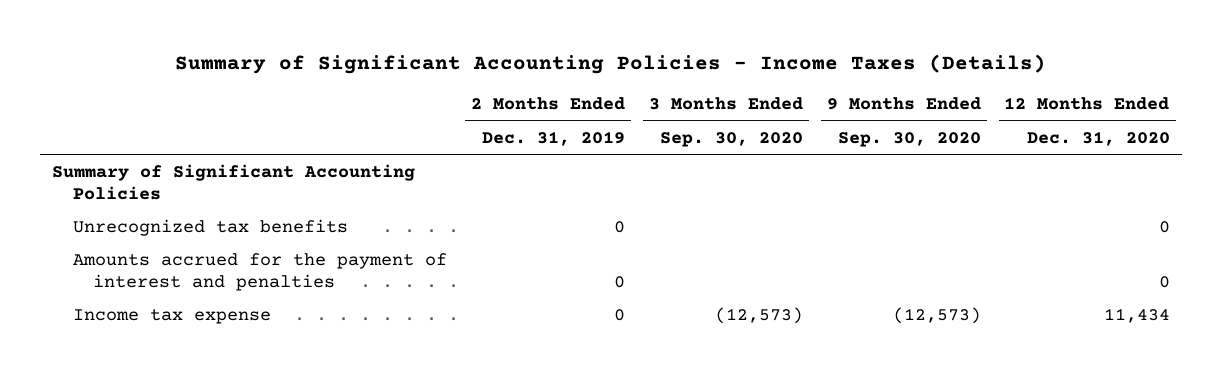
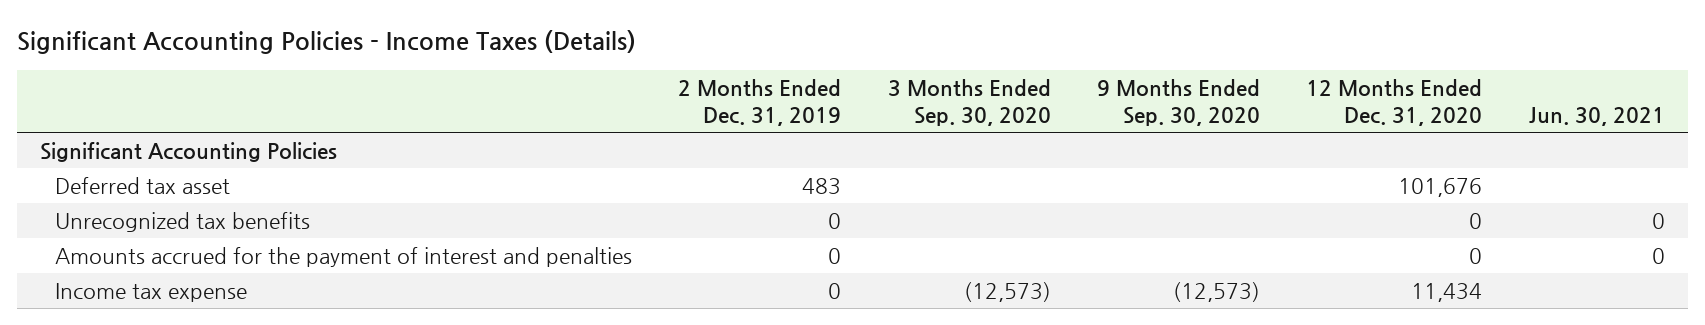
- Summary of Significant Accounting Policies - Income Taxes (Details)
+ Significant Accounting Policies - Income Taxes (Details)
- | 2 Months Ended Dec. 31, 2019 | 3 Months Ended Sep. 30, 2020 | 9 Months Ended Sep. 30, 2020 | 12 Months Ended Dec. 31, 2020
+ | 2 Months Ended Dec. 31, 2019 | 3 Months Ended Sep. 30, 2020 | 9 Months Ended Sep. 30, 2020 | 12 Months Ended Dec. 31, 2020 | Jun. 30, 2021
- Summary of Significant Accounting Policies
+ Significant Accounting Policies
+ Deferred tax asset | 483 | | | 101,676 |

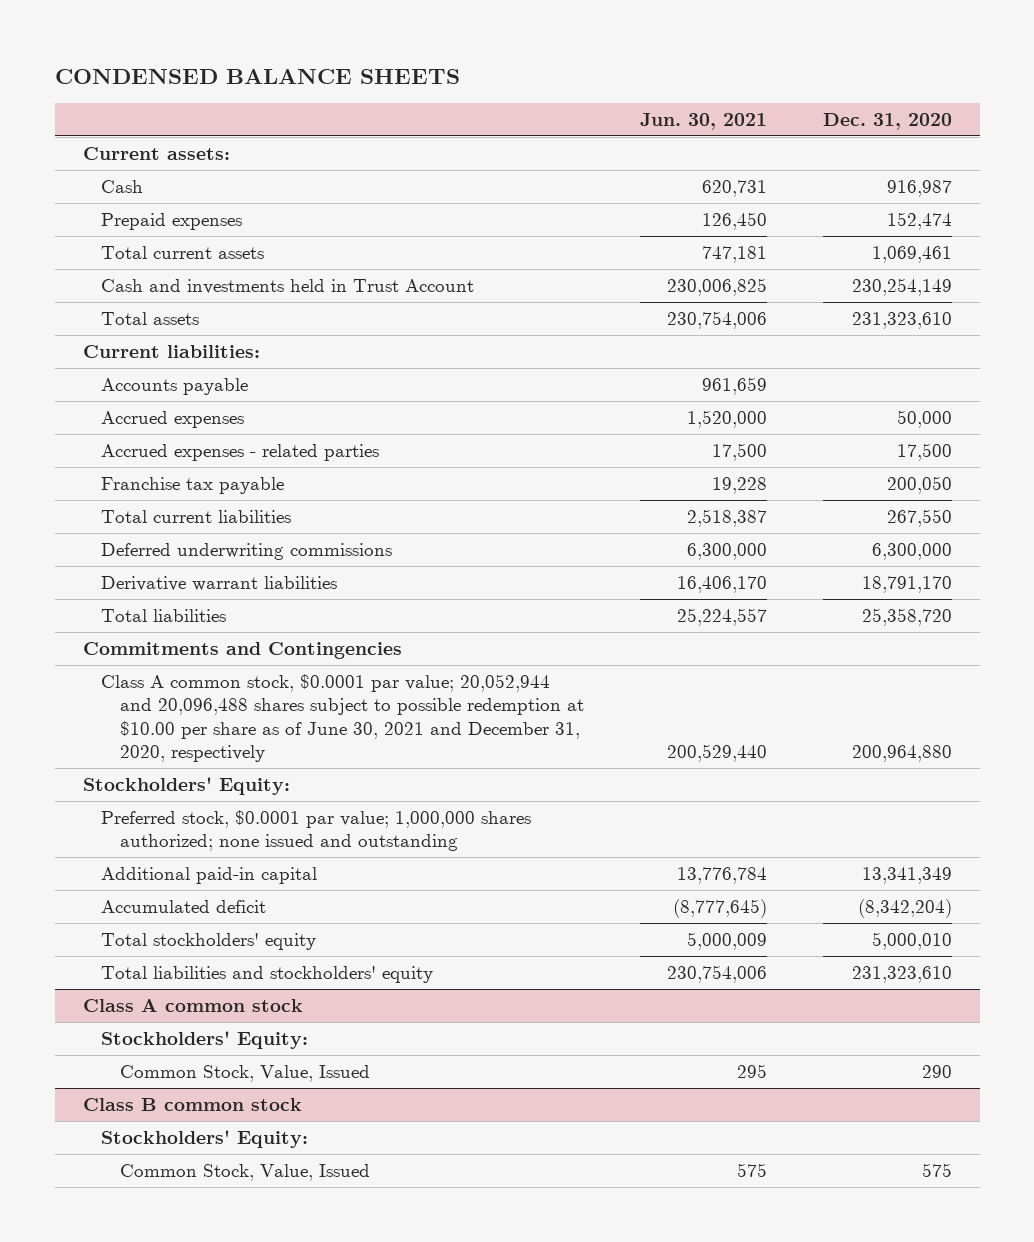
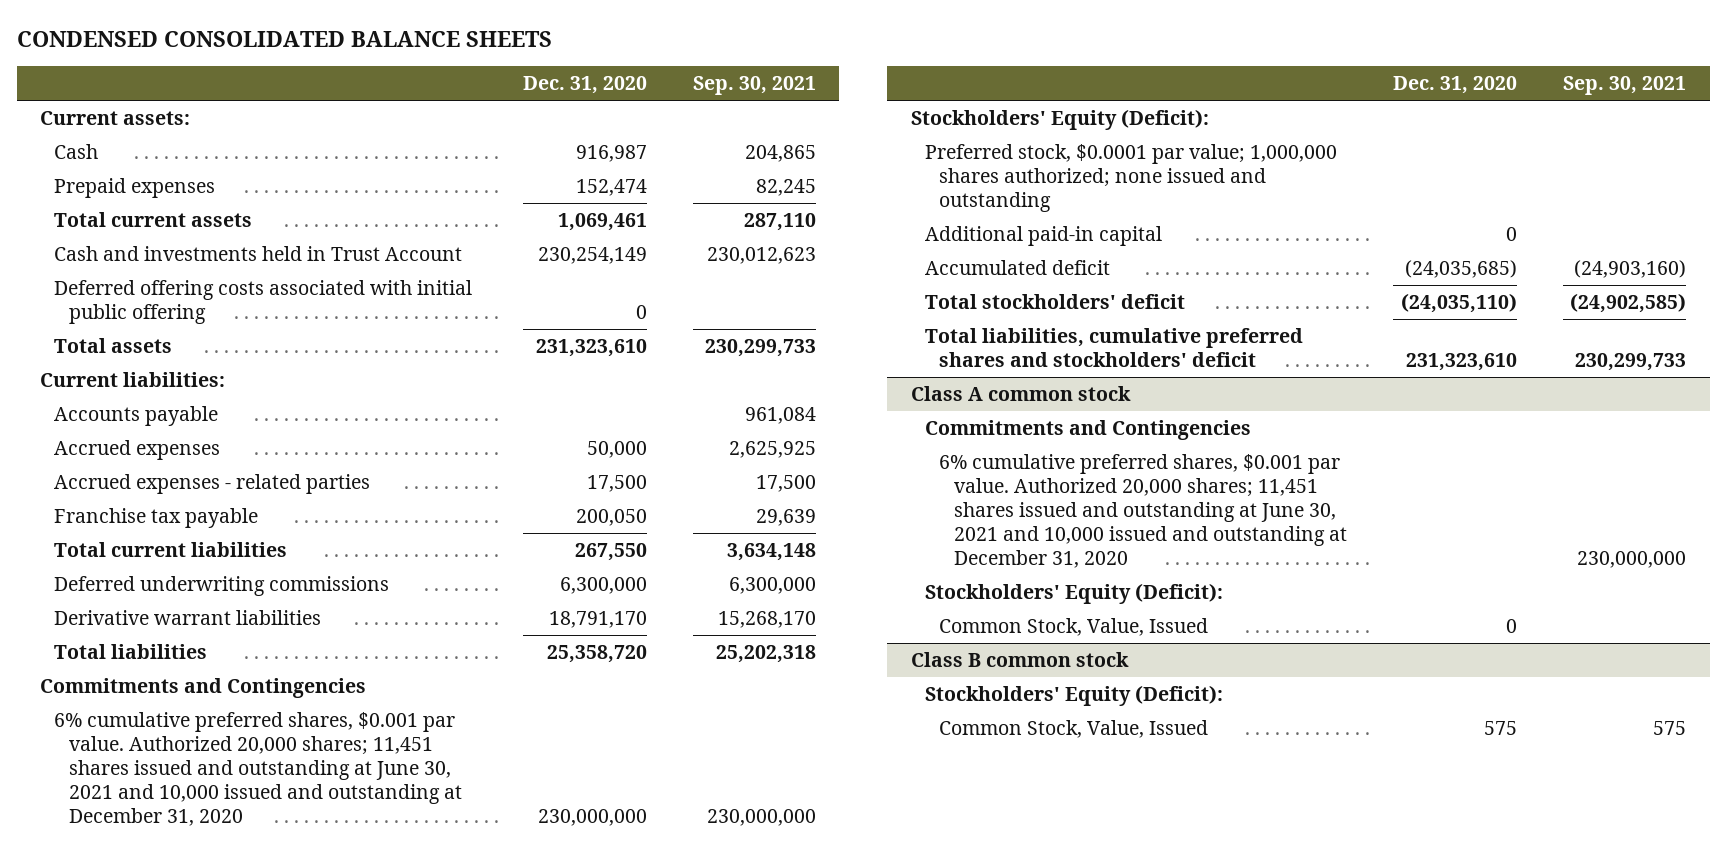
- CONDENSED BALANCE SHEETS
+ CONDENSED CONSOLIDATED BALANCE SHEETS
- | Jun. 30, 2021 | Dec. 31, 2020
+ | Dec. 31, 2020 | Sep. 30, 2021
+ Deferred offering costs associated with initial public offering | 0 |
- Class A common stock, $0.0001 par value; 20,052,944 and 20,096,488 shares subject to possible redemption at $10.00 per share as of June 30, 2021 and December 31, 2020, respectively | 200,529,440 | 200,964,880
- Stockholders' Equity:
+ 6% cumulative preferred shares, $0.001 par value. Authorized 20,000 shares; 11,451 shares issued and outstanding at June 30, 2021 and 10,000 issued and outstanding at December 31, 2020 | 230,000,000 | 230,000,000
+ Stockholders' Equity (Deficit):
- Additional paid-in capital | 13,776,784 | 13,341,349
- Accumulated deficit | (8,777,645) | (8,342,204)
- Total stockholders' equity | 5,000,009 | 5,000,010
- Total liabilities and stockholders' equity | 230,754,006 | 231,323,610
+ Additional paid-in capital | 0 |
+ Accumulated deficit | (24,035,685) | (24,903,160)
+ Total stockholders' deficit | (24,035,110) | (24,902,585)
+ Total liabilities, cumulative preferred shares and stockholders' deficit | 231,323,610 | 230,299,733
@ Class A common stock
- Stockholders' Equity:
- Common Stock, Value, Issued | 295 | 290
+ Commitments and Contingencies
+ 6% cumulative preferred shares, $0.001 par value. Authorized 20,000 shares; 11,451 shares issued and outstanding at June 30, 2021 and 10,000 issued and outstanding at December 31, 2020 | | 230,000,000
+ Stockholders' Equity (Deficit):
+ Common Stock, Value, Issued | 0 |
@ Class B common stock
- Stockholders' Equity:
+ Stockholders' Equity (Deficit):

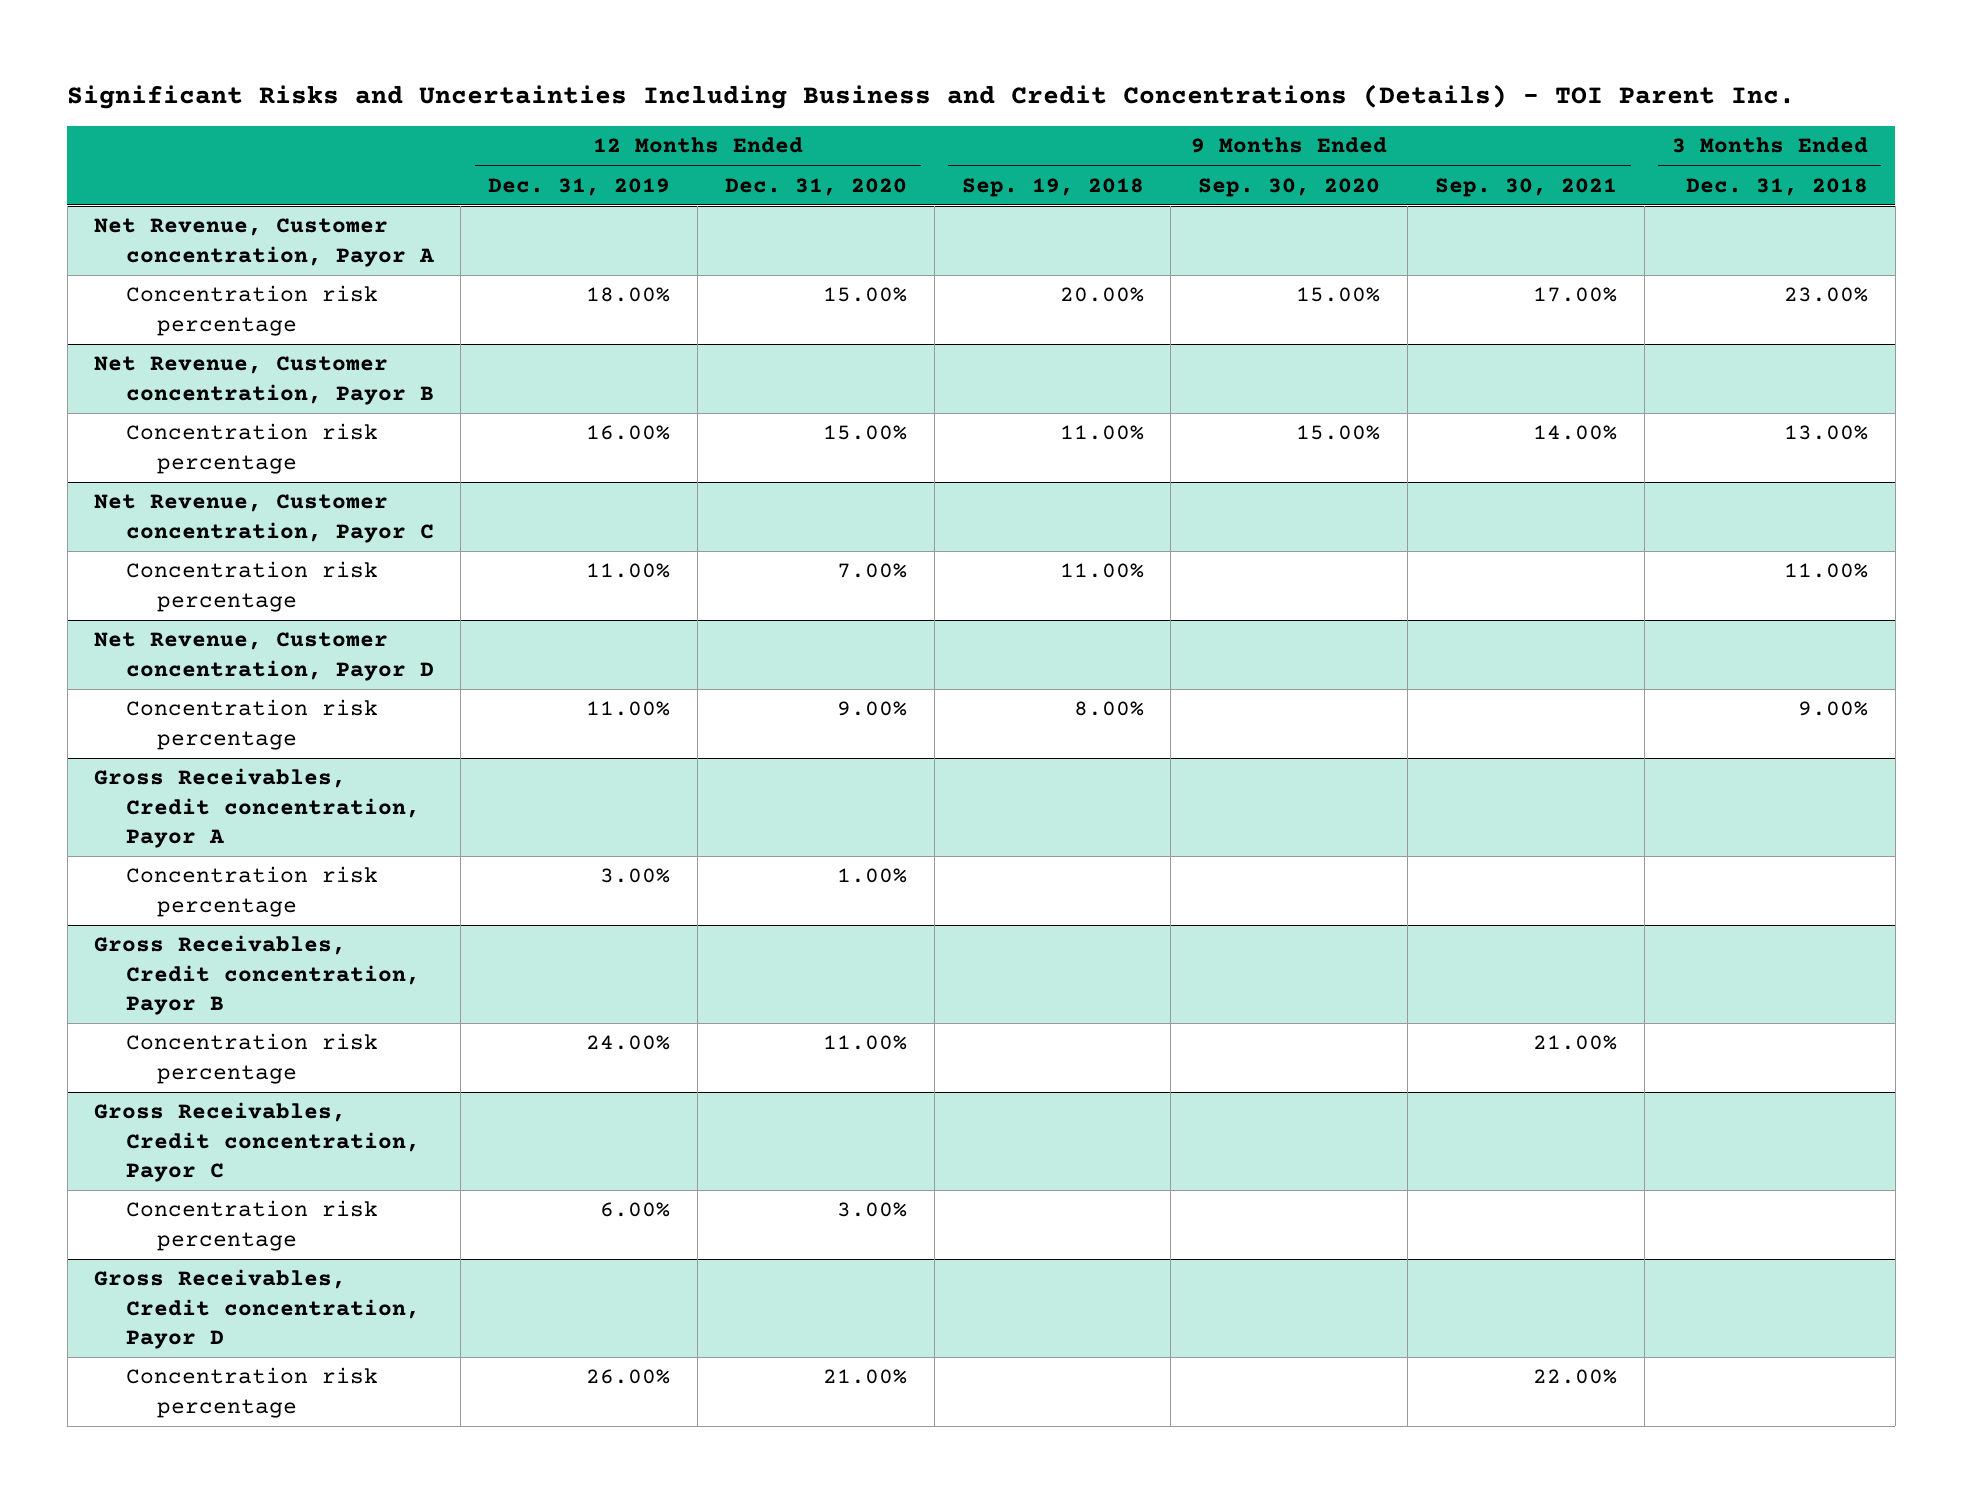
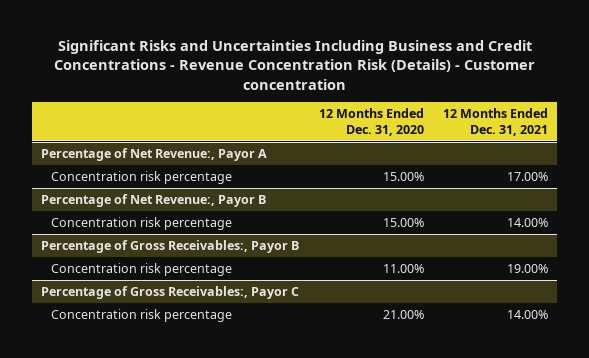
- Significant Risks and Uncertainties Including Business and Credit Concentrations (Details) - TOI Parent Inc.
+ Significant Risks and Uncertainties Including Business and Credit Concentrations - Revenue Concentration Risk (Details) - Customer concentration
- | 12 Months Ended Dec. 31, 2019 | 12 Months Ended Dec. 31, 2020 | 9 Months Ended Sep. 19, 2018 | 9 Months Ended Sep. 30, 2020 | 9 Months Ended Sep. 30, 2021 | 3 Months Ended Dec. 31, 2018
+ | 12 Months Ended Dec. 31, 2020 | 12 Months Ended Dec. 31, 2021
- Net Revenue, Customer concentration, Payor A
+ Percentage of Net Revenue:, Payor A
- Net Revenue, Customer concentration, Payor B
+ Percentage of Net Revenue:, Payor B
- Net Revenue, Customer concentration, Payor C
- Concentration risk percentage | 11.00% | 7.00% | 11.00% | | | 11.00%
- Net Revenue, Customer concentration, Payor D
- Concentration risk percentage | 11.00% | 9.00% | 8.00% | | | 9.00%
- Gross Receivables, Credit concentration, Payor A
- Concentration risk percentage | 3.00% | 1.00% | | | |
- Gross Receivables, Credit concentration, Payor B
+ Percentage of Gross Receivables:, Payor B
- Gross Receivables, Credit concentration, Payor C
- Concentration risk percentage | 6.00% | 3.00% | | | |
- Gross Receivables, Credit concentration, Payor D
+ Percentage of Gross Receivables:, Payor C

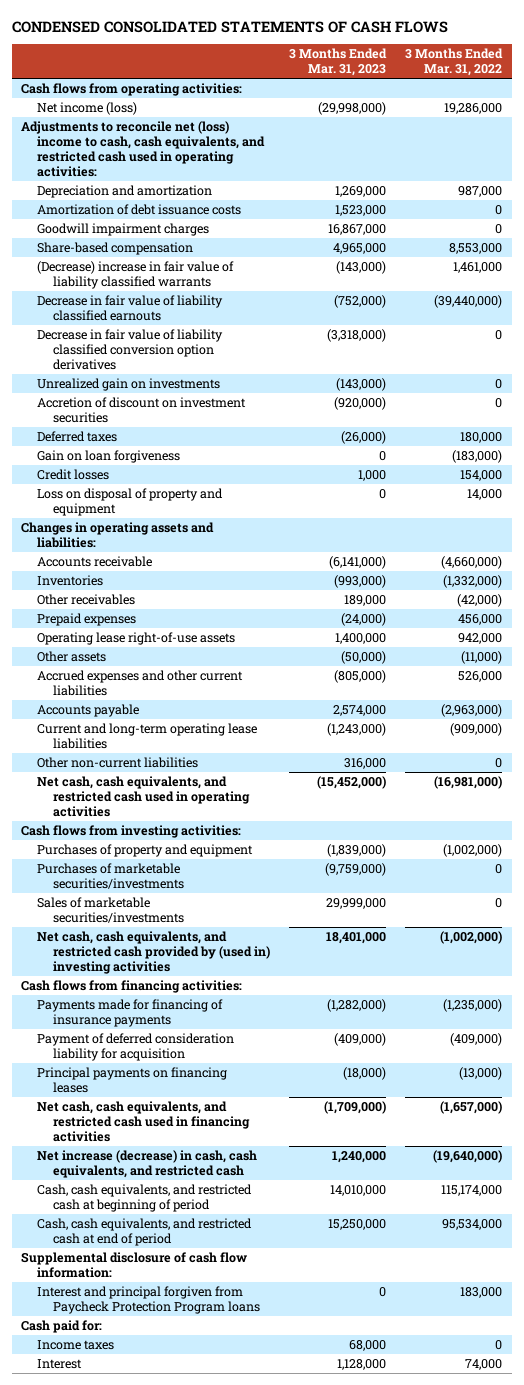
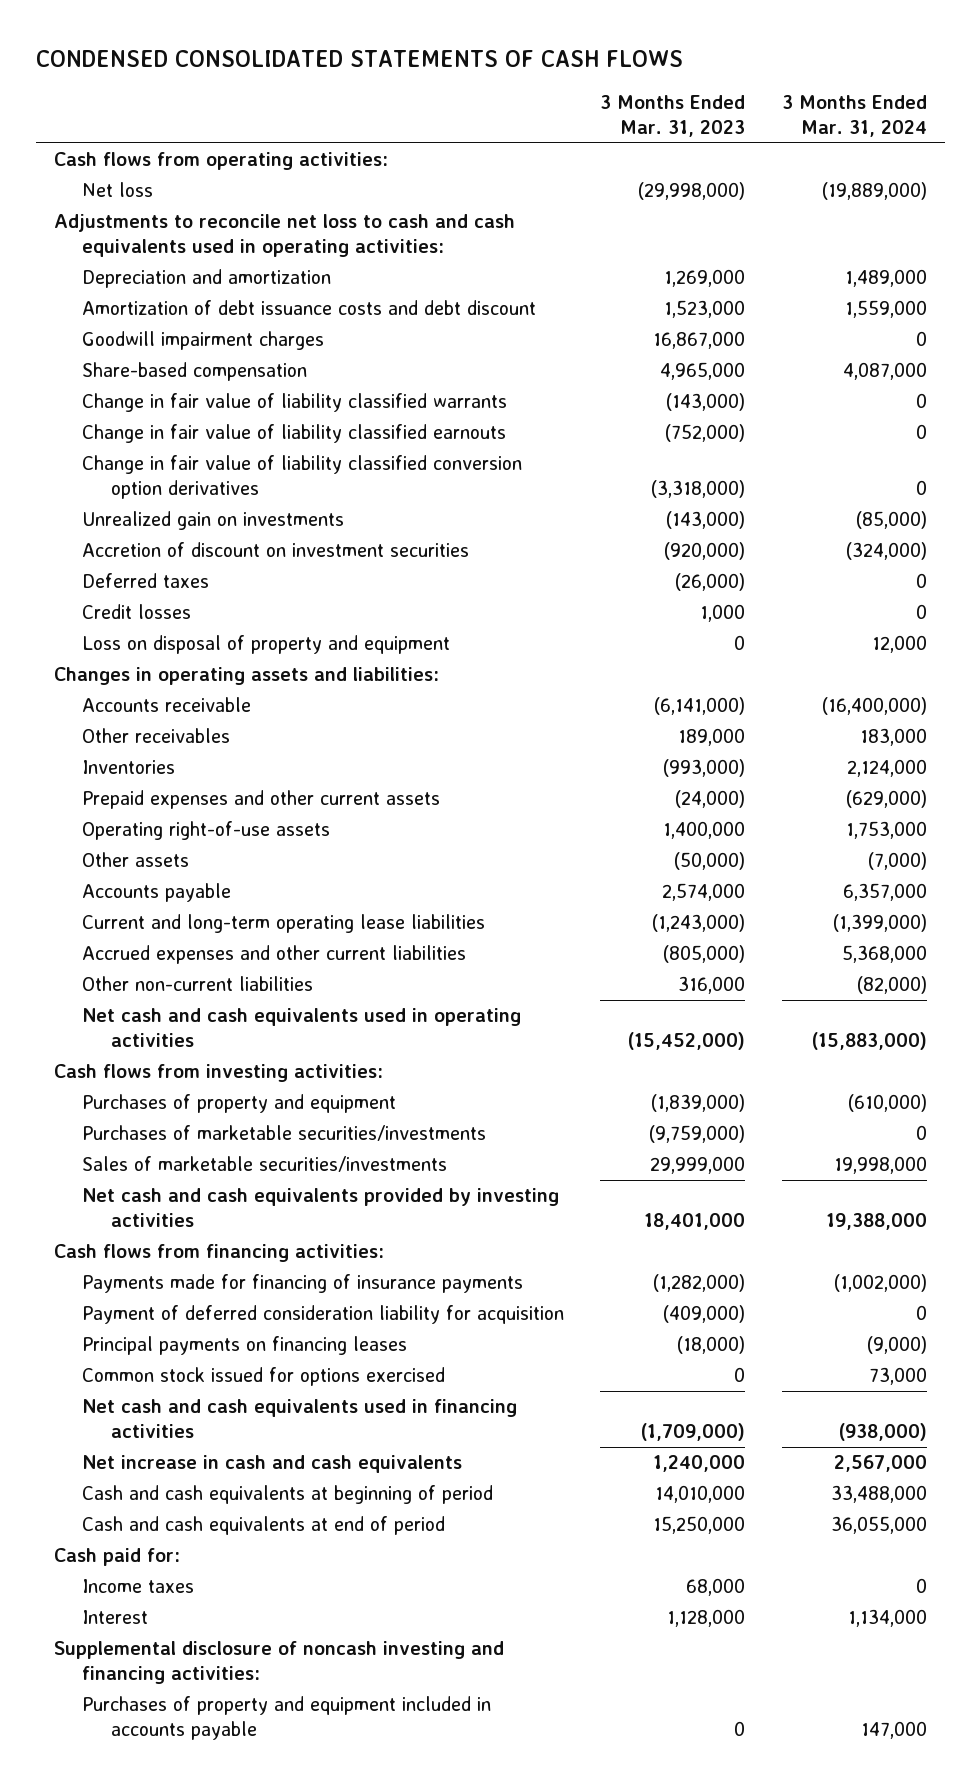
- | 3 Months Ended Mar. 31, 2023 | 3 Months Ended Mar. 31, 2022
+ | 3 Months Ended Mar. 31, 2023 | 3 Months Ended Mar. 31, 2024
- Net income (loss) | (29,998,000) | 19,286,000
- Adjustments to reconcile net (loss) income to cash, cash equivalents, and restricted cash used in operating activities:
+ Net loss | (29,998,000) | (19,889,000)
+ Adjustments to reconcile net loss to cash and cash equivalents used in operating activities:
- Amortization of debt issuance costs | 1,523,000 | 0
+ Amortization of debt issuance costs and debt discount | 1,523,000 | 1,559,000
- (Decrease) increase in fair value of liability classified warrants | (143,000) | 1,461,000
- Decrease in fair value of liability classified earnouts | (752,000) | (39,440,000)
- Decrease in fair value of liability classified conversion option derivatives | (3,318,000) | 0
+ Change in fair value of liability classified warrants | (143,000) | 0
+ Change in fair value of liability classified earnouts | (752,000) | 0
+ Change in fair value of liability classified conversion option derivatives | (3,318,000) | 0
- Gain on loan forgiveness | 0 | (183,000)
- Prepaid expenses | (24,000) | 456,000
- Operating lease right-of-use assets | 1,400,000 | 942,000
moved down: Inventories | (993,000) | 2,124,000
+ Prepaid expenses and other current assets | (24,000) | (629,000)
+ Operating right-of-use assets | 1,400,000 | 1,753,000
moved down: Accrued expenses and other current liabilities | (805,000) | 5,368,000
- Net cash, cash equivalents, and restricted cash used in operating activities | (15,452,000) | (16,981,000)
+ Net cash and cash equivalents used in operating activities | (15,452,000) | (15,883,000)
- Net cash, cash equivalents, and restricted cash provided by (used in) investing activities | 18,401,000 | (1,002,000)
+ Net cash and cash equivalents provided by investing activities | 18,401,000 | 19,388,000
- Net cash, cash equivalents, and restricted cash used in financing activities | (1,709,000) | (1,657,000)
- Net increase (decrease) in cash, cash equivalents, and restricted cash | 1,240,000 | (19,640,000)
- Cash, cash equivalents, and restricted cash at beginning of period | 14,010,000 | 115,174,000
- Cash, cash equivalents, and restricted cash at end of period | 15,250,000 | 95,534,000
- Supplemental disclosure of cash flow information:
- Interest and principal forgiven from Paycheck Protection Program loans | 0 | 183,000
+ Common stock issued for options exercised | 0 | 73,000
+ Net cash and cash equivalents used in financing activities | (1,709,000) | (938,000)
+ Net increase in cash and cash equivalents | 1,240,000 | 2,567,000
+ Cash and cash equivalents at beginning of period | 14,010,000 | 33,488,000
+ Cash and cash equivalents at end of period | 15,250,000 | 36,055,000
+ Supplemental disclosure of noncash investing and financing activities:
+ Purchases of property and equipment included in accounts payable | 0 | 147,000

